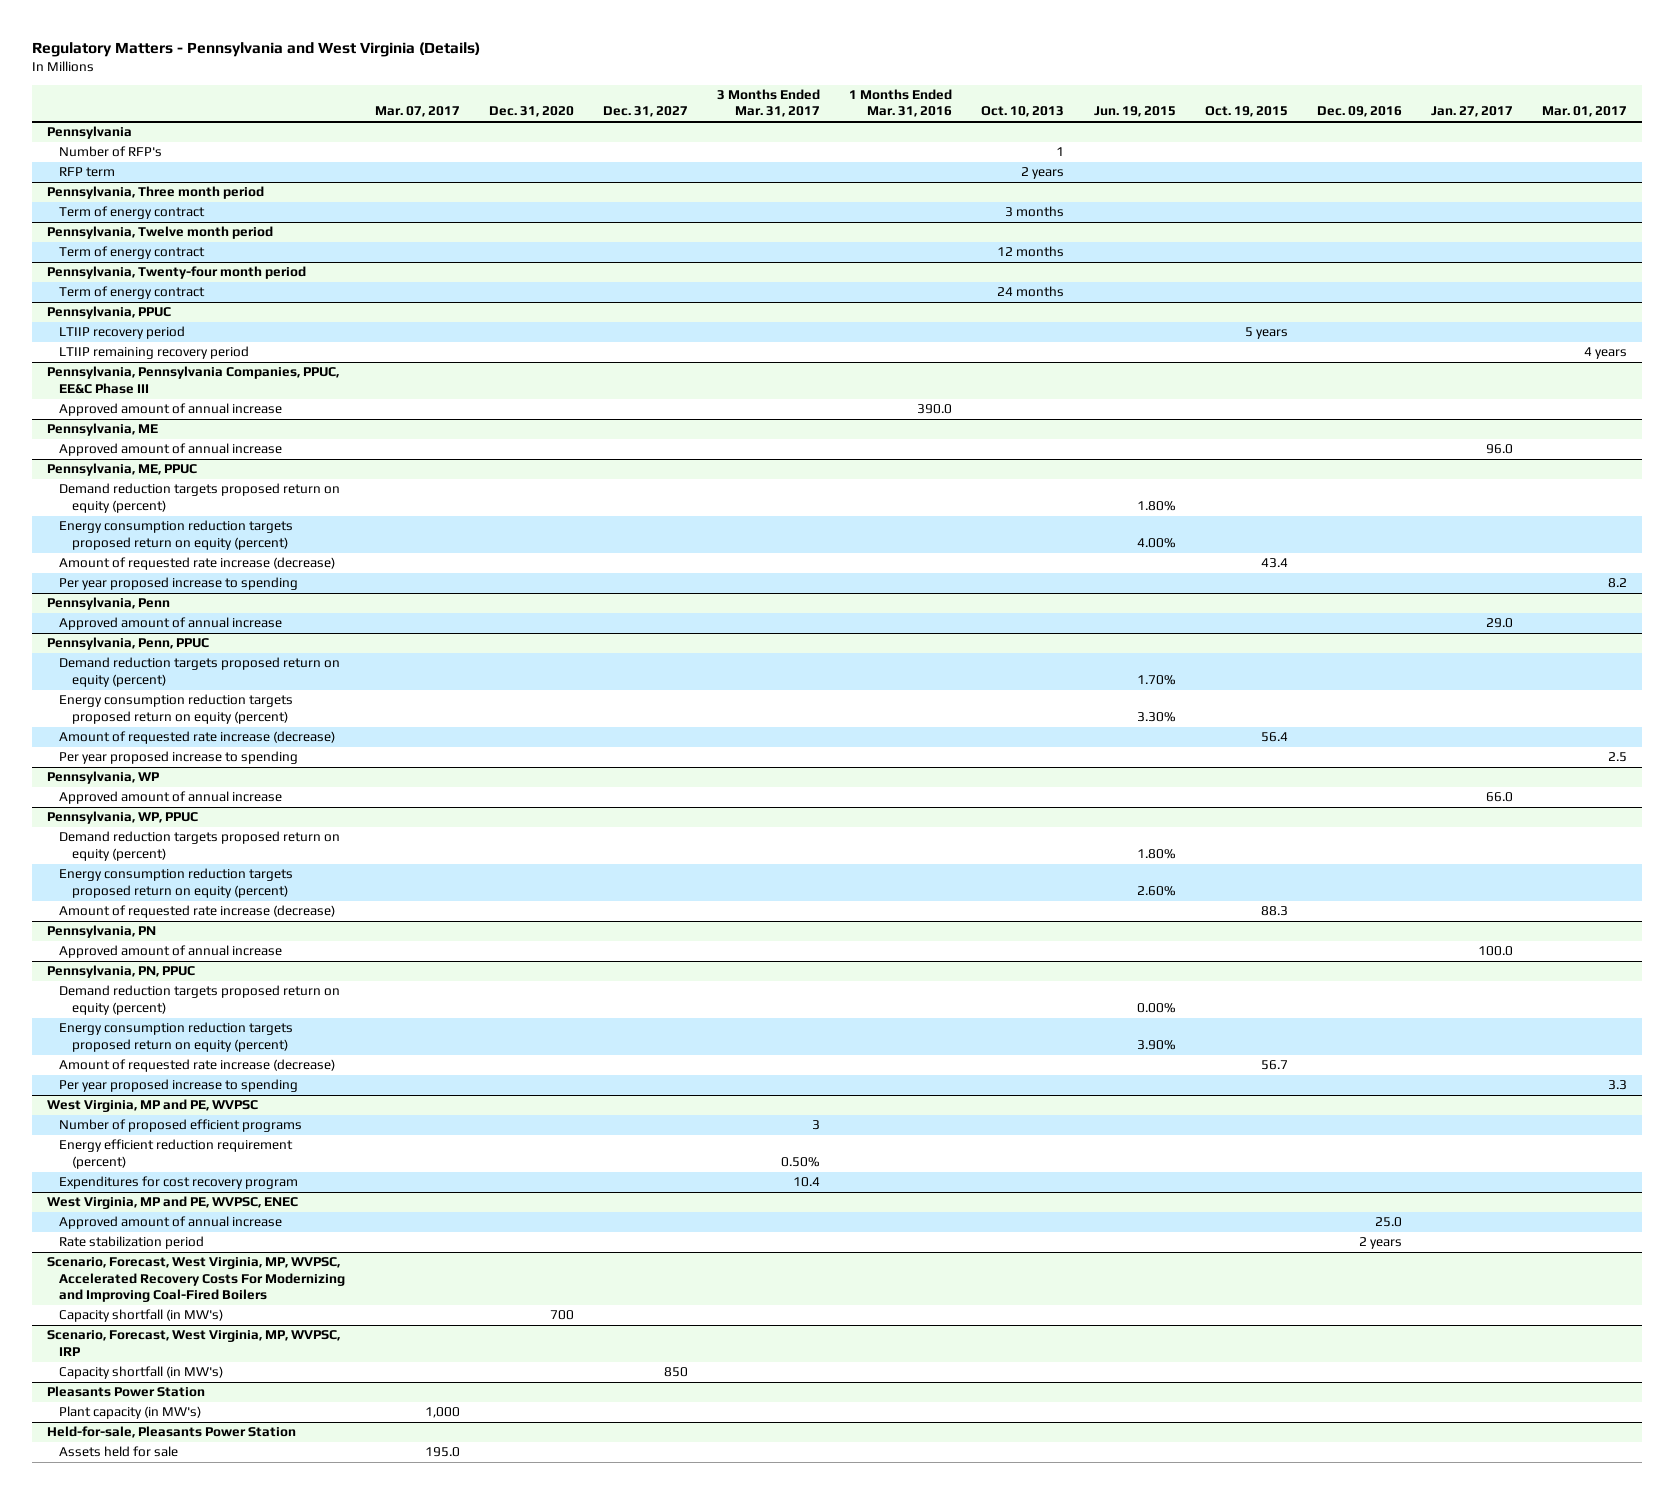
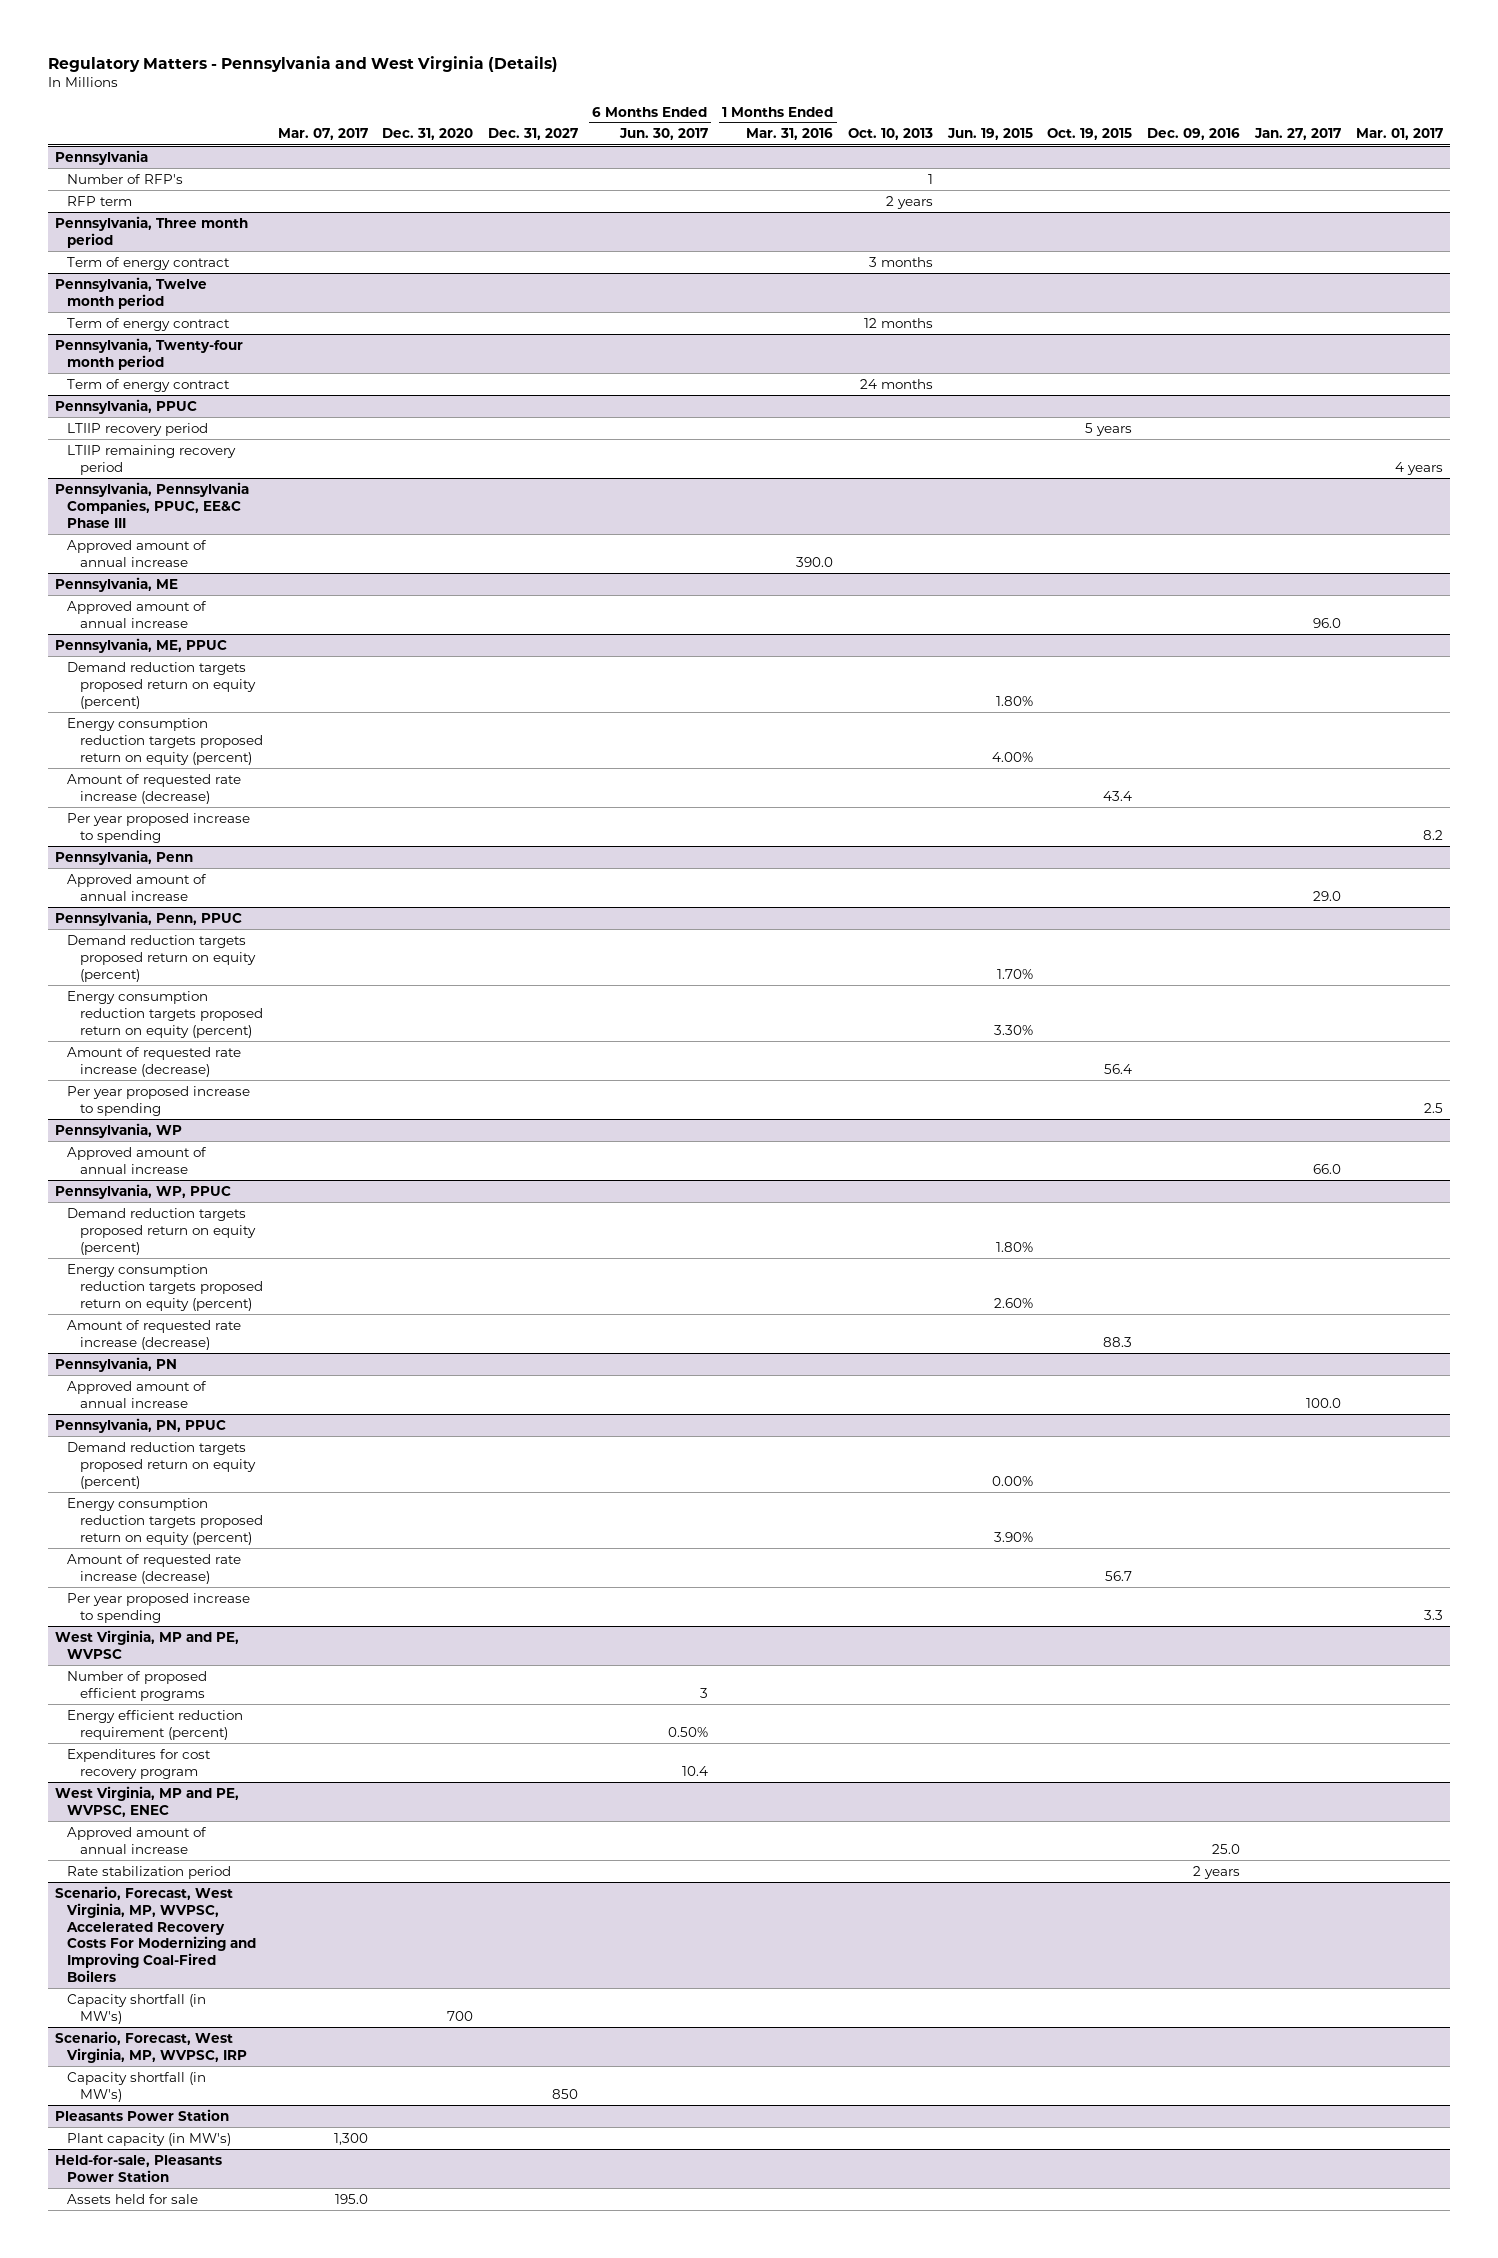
- | Mar. 07, 2017 | Dec. 31, 2020 | Dec. 31, 2027 | 3 Months Ended Mar. 31, 2017 | 1 Months Ended Mar. 31, 2016 | Oct. 10, 2013 | Jun. 19, 2015 | Oct. 19, 2015 | Dec. 09, 2016 | Jan. 27, 2017 | Mar. 01, 2017
+ | Mar. 07, 2017 | Dec. 31, 2020 | Dec. 31, 2027 | 6 Months Ended Jun. 30, 2017 | 1 Months Ended Mar. 31, 2016 | Oct. 10, 2013 | Jun. 19, 2015 | Oct. 19, 2015 | Dec. 09, 2016 | Jan. 27, 2017 | Mar. 01, 2017
@ Pleasants Power Station
- Plant capacity (in MW's) | 1,000 | | | | | | | | | |
+ Plant capacity (in MW's) | 1,300 | | | | | | | | | |

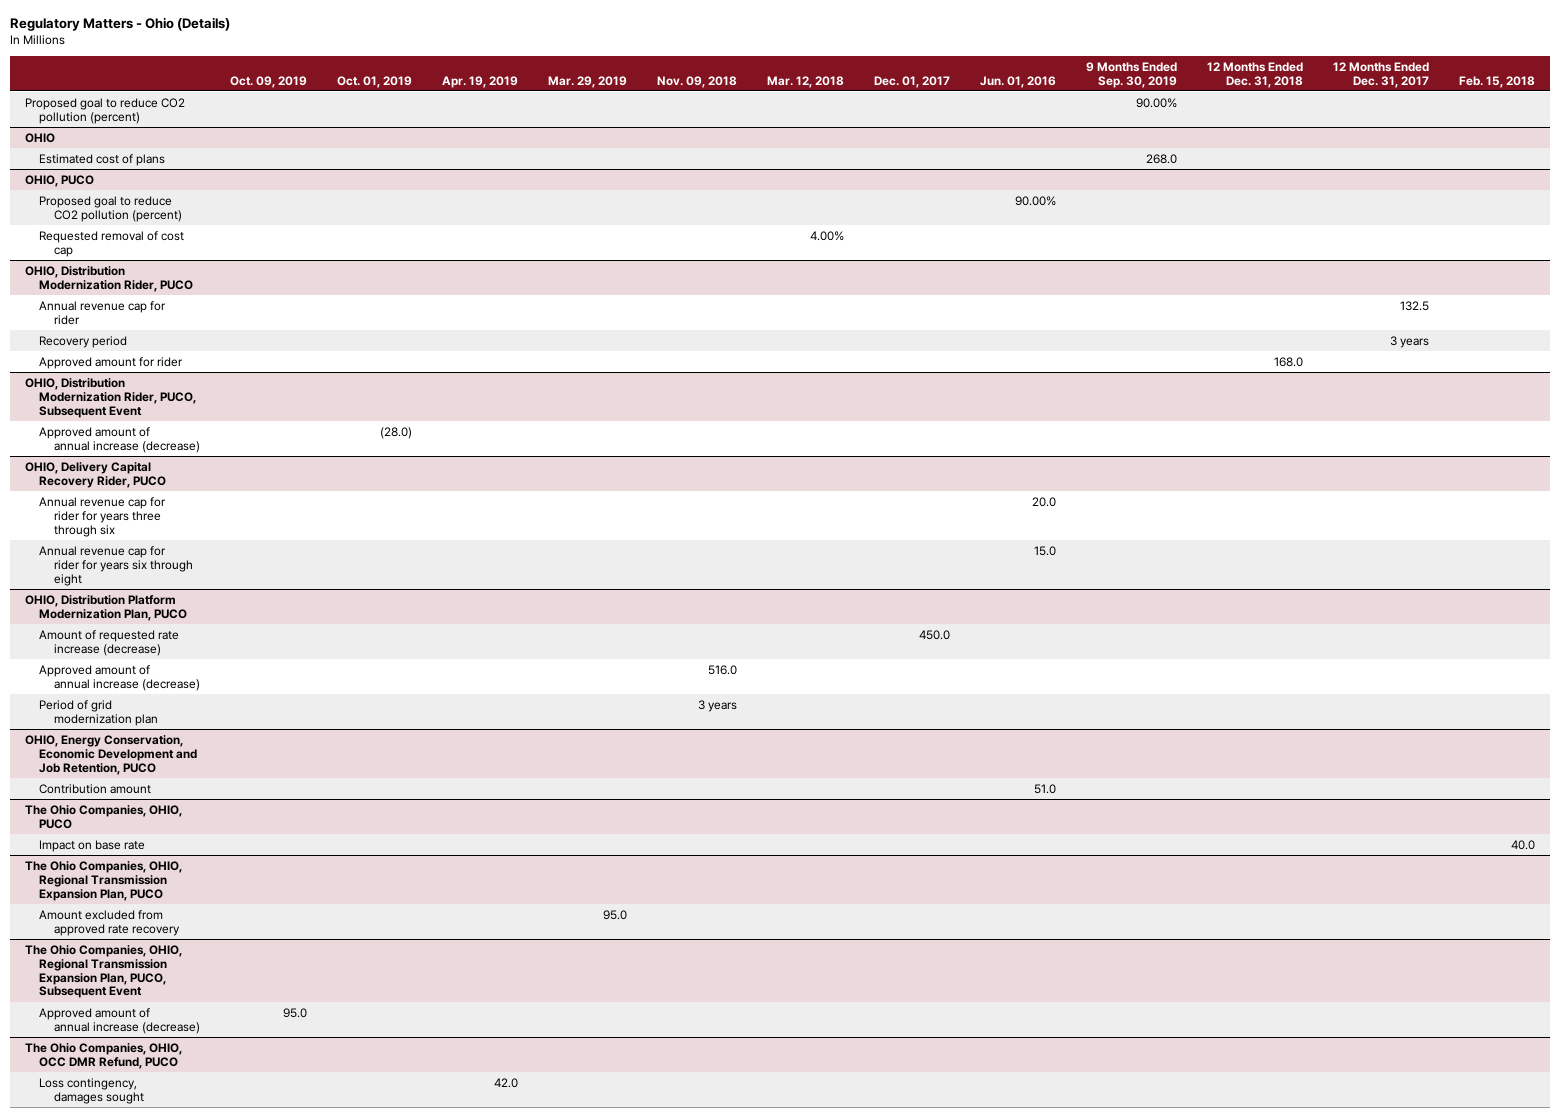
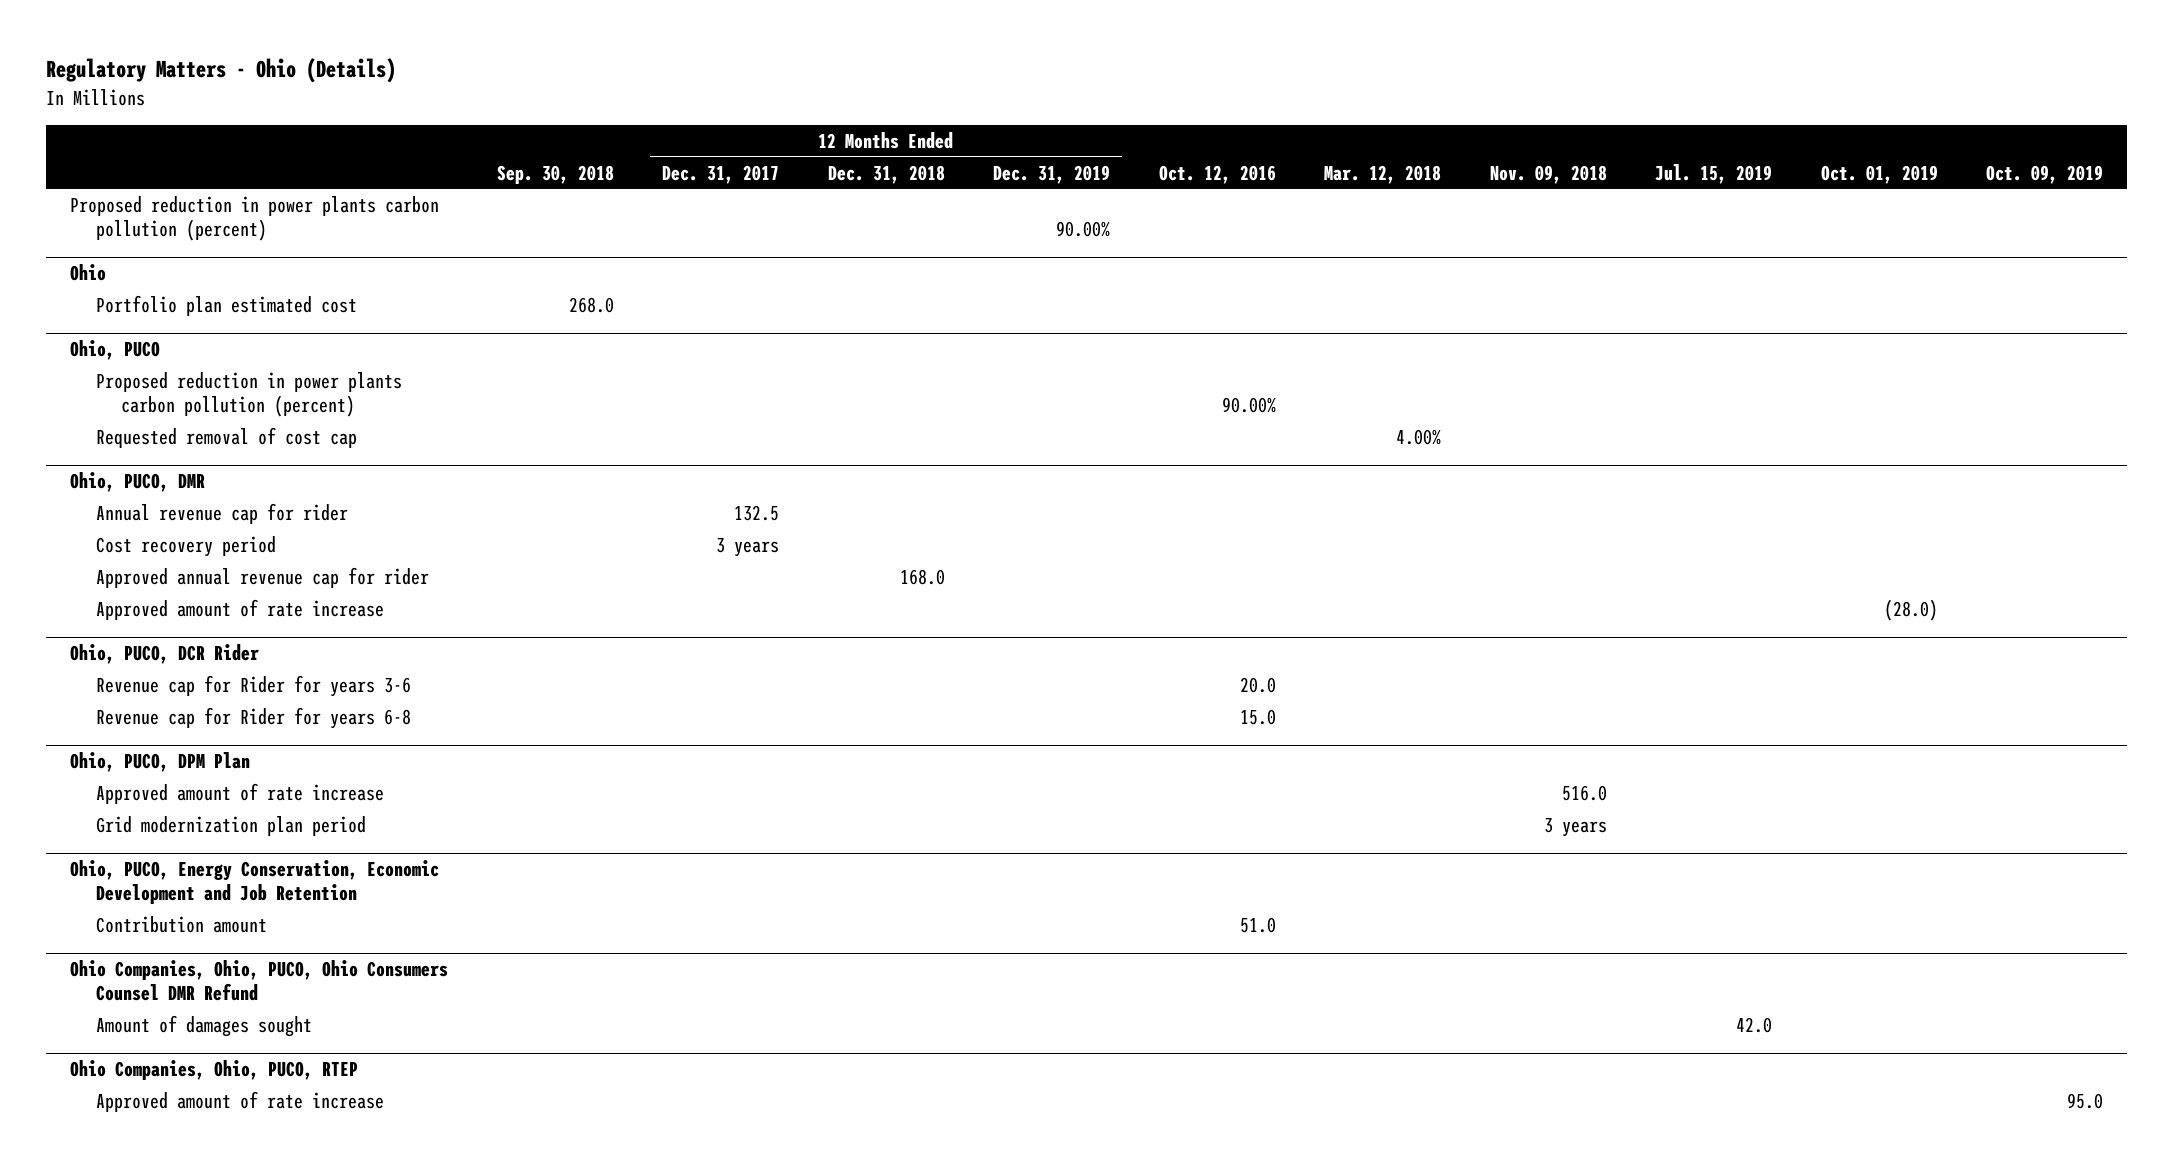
- | Oct. 09, 2019 | Oct. 01, 2019 | Apr. 19, 2019 | Mar. 29, 2019 | Nov. 09, 2018 | Mar. 12, 2018 | Dec. 01, 2017 | Jun. 01, 2016 | 9 Months Ended Sep. 30, 2019 | 12 Months Ended Dec. 31, 2018 | 12 Months Ended Dec. 31, 2017 | Feb. 15, 2018
+ | Sep. 30, 2018 | 12 Months Ended Dec. 31, 2017 | 12 Months Ended Dec. 31, 2018 | 12 Months Ended Dec. 31, 2019 | Oct. 12, 2016 | Mar. 12, 2018 | Nov. 09, 2018 | Jul. 15, 2019 | Oct. 01, 2019 | Oct. 09, 2019
- Proposed goal to reduce CO2 pollution (percent) | | | | | | | | | 90.00% | | |
- OHIO
- Estimated cost of plans | | | | | | | | | 268.0 | | |
- OHIO, PUCO
- Proposed goal to reduce CO2 pollution (percent) | | | | | | | | 90.00% | | | |
+ Proposed reduction in power plants carbon pollution (percent) | | | | 90.00% | | | | | |
+ Ohio
+ Portfolio plan estimated cost | 268.0 | | | | | | | | |
+ Ohio, PUCO
+ Proposed reduction in power plants carbon pollution (percent) | | | | | 90.00% | | | | |
- OHIO, Distribution Modernization Rider, PUCO
+ Ohio, PUCO, DMR
- Recovery period | | | | | | | | | | | 3 years |
- Approved amount for rider | | | | | | | | | | 168.0 | |
- OHIO, Distribution Modernization Rider, PUCO, Subsequent Event
- Approved amount of annual increase (decrease) | | (28.0) | | | | | | | | | |
- OHIO, Delivery Capital Recovery Rider, PUCO
- Annual revenue cap for rider for years three through six | | | | | | | | 20.0 | | | |
- Annual revenue cap for rider for years six through eight | | | | | | | | 15.0 | | | |
- OHIO, Distribution Platform Modernization Plan, PUCO
- Amount of requested rate increase (decrease) | | | | | | | 450.0 | | | | |
- Approved amount of annual increase (decrease) | | | | | 516.0 | | | | | | |
- Period of grid modernization plan | | | | | 3 years | | | | | | |
- OHIO, Energy Conservation, Economic Development and Job Retention, PUCO
+ Cost recovery period | | 3 years | | | | | | | |
+ Approved annual revenue cap for rider | | | 168.0 | | | | | | |
+ Approved amount of rate increase | | | | | | | | | (28.0) |
+ Ohio, PUCO, DCR Rider
+ Revenue cap for Rider for years 3-6 | | | | | 20.0 | | | | |
+ Revenue cap for Rider for years 6-8 | | | | | 15.0 | | | | |
+ Ohio, PUCO, DPM Plan
+ Approved amount of rate increase | | | | | | | 516.0 | | |
+ Grid modernization plan period | | | | | | | 3 years | | |
+ Ohio, PUCO, Energy Conservation, Economic Development and Job Retention
- The Ohio Companies, OHIO, PUCO
- Impact on base rate | | | | | | | | | | | | 40.0
- The Ohio Companies, OHIO, Regional Transmission Expansion Plan, PUCO
- Amount excluded from approved rate recovery | | | | 95.0 | | | | | | | |
- The Ohio Companies, OHIO, Regional Transmission Expansion Plan, PUCO, Subsequent Event
- Approved amount of annual increase (decrease) | 95.0 | | | | | | | | | | |
- The Ohio Companies, OHIO, OCC DMR Refund, PUCO
- Loss contingency, damages sought | | | 42.0 | | | | | | | | |
+ Ohio Companies, Ohio, PUCO, Ohio Consumers Counsel DMR Refund
+ Amount of damages sought | | | | | | | | 42.0 | |
+ Ohio Companies, Ohio, PUCO, RTEP
+ Approved amount of rate increase | | | | | | | | | | 95.0

